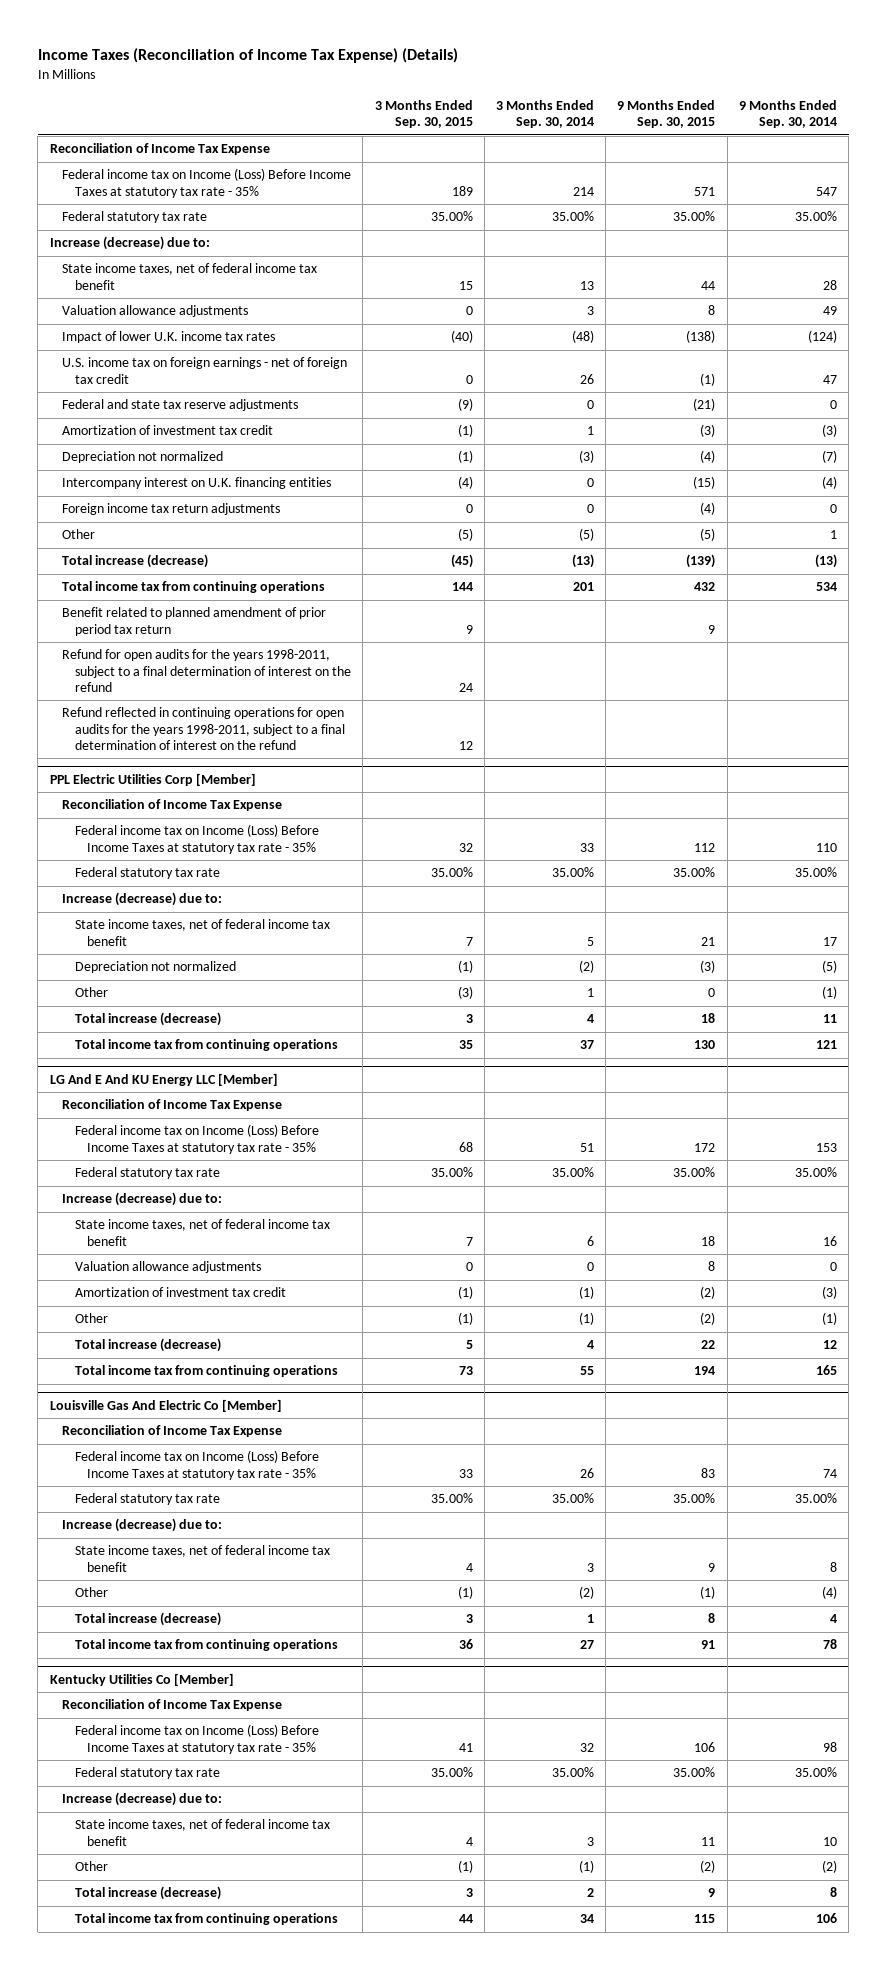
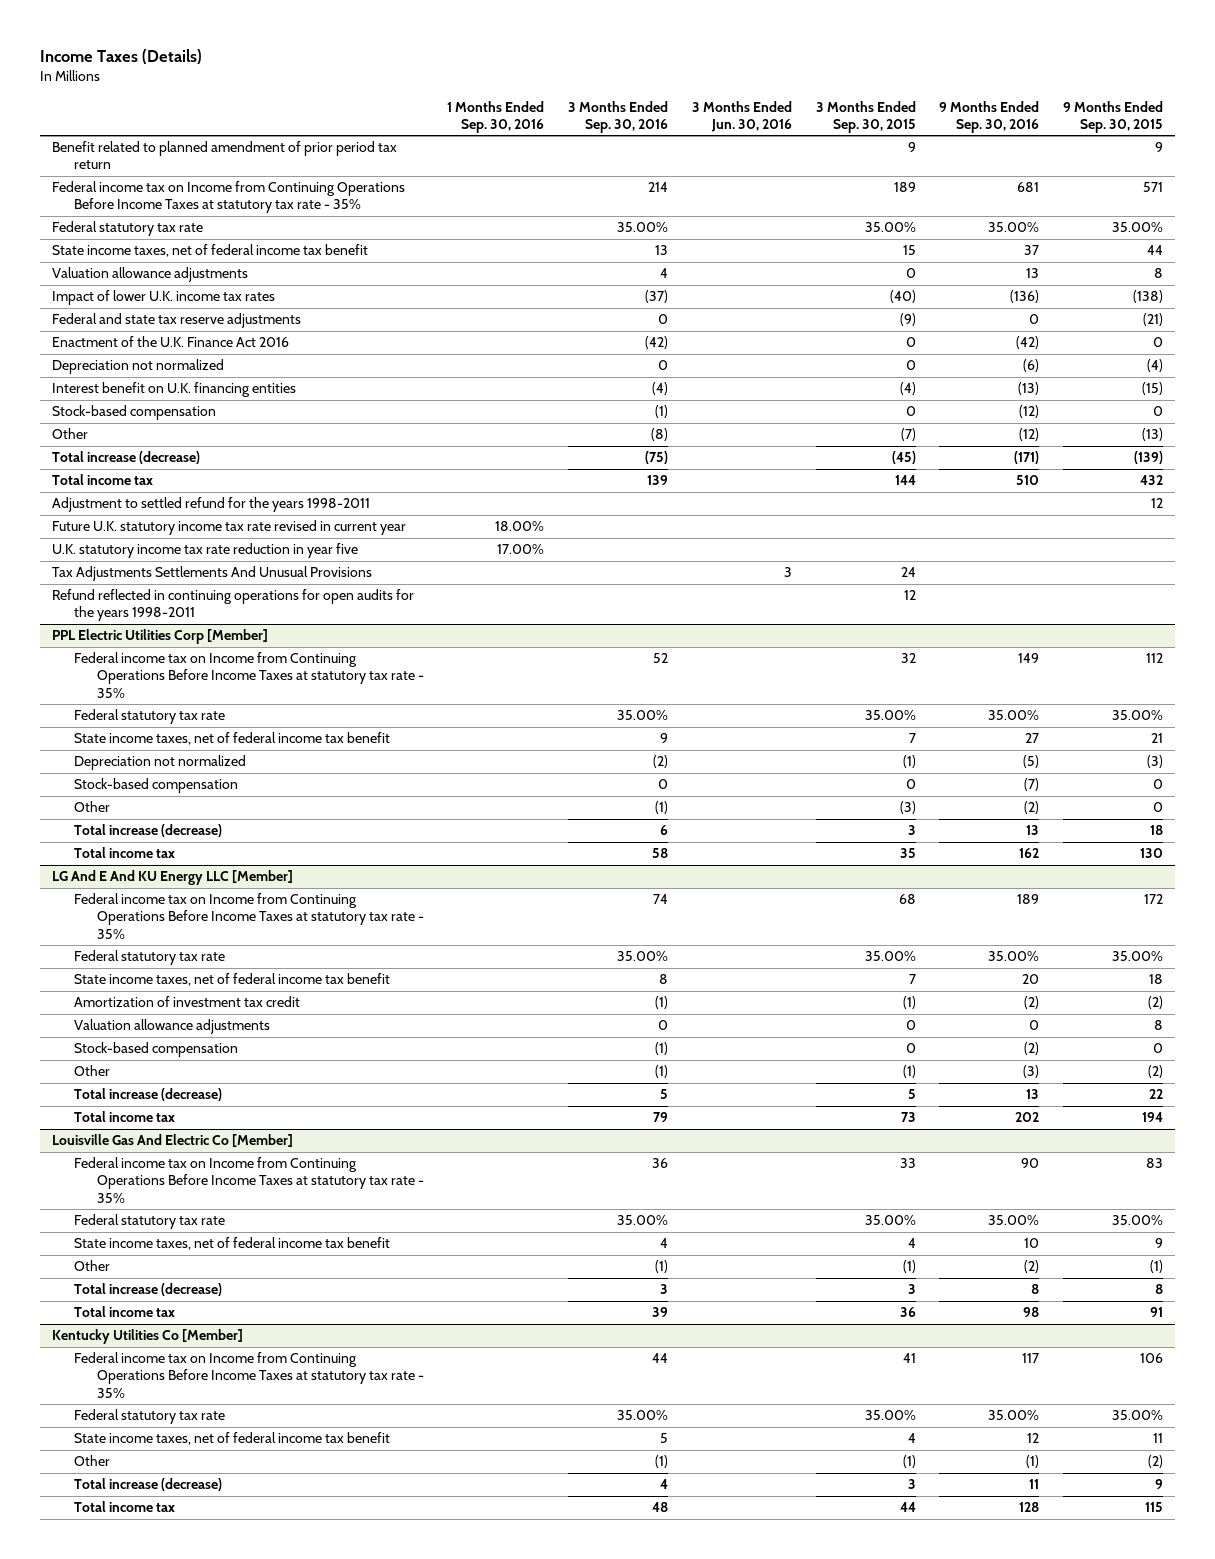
- Income Taxes (Reconciliation of Income Tax Expense) (Details)
+ Income Taxes (Details)
- | 3 Months Ended Sep. 30, 2015 | 3 Months Ended Sep. 30, 2014 | 9 Months Ended Sep. 30, 2015 | 9 Months Ended Sep. 30, 2014
+ | 1 Months Ended Sep. 30, 2016 | 3 Months Ended Sep. 30, 2016 | 3 Months Ended Jun. 30, 2016 | 3 Months Ended Sep. 30, 2015 | 9 Months Ended Sep. 30, 2016 | 9 Months Ended Sep. 30, 2015
- Reconciliation of Income Tax Expense
- Federal income tax on Income (Loss) Before Income Taxes at statutory tax rate - 35% | 189 | 214 | 571 | 547
moved up: Benefit related to planned amendment of prior period tax return | | | | 9 | | 9
+ Federal income tax on Income from Continuing Operations Before Income Taxes at statutory tax rate - 35% | | 214 | | 189 | 681 | 571
- Increase (decrease) due to:
- U.S. income tax on foreign earnings - net of foreign tax credit | 0 | 26 | (1) | 47
- Amortization of investment tax credit | (1) | 1 | (3) | (3)
- Depreciation not normalized | (1) | (3) | (4) | (7)
- Intercompany interest on U.K. financing entities | (4) | 0 | (15) | (4)
- Foreign income tax return adjustments | 0 | 0 | (4) | 0
- Other | (5) | (5) | (5) | 1
+ Enactment of the U.K. Finance Act 2016 | | (42) | | 0 | (42) | 0
+ Depreciation not normalized | | 0 | | 0 | (6) | (4)
+ Interest benefit on U.K. financing entities | | (4) | | (4) | (13) | (15)
+ Stock-based compensation | | (1) | | 0 | (12) | 0
+ Other | | (8) | | (7) | (12) | (13)
- Total income tax from continuing operations | 144 | 201 | 432 | 534
- Refund for open audits for the years 1998-2011, subject to a final determination of interest on the refund | 24 | | |
- Refund reflected in continuing operations for open audits for the years 1998-2011, subject to a final determination of interest on the refund | 12 | | |
+ Total income tax | | 139 | | 144 | 510 | 432
+ Adjustment to settled refund for the years 1998-2011 | | | | | | 12
+ Future U.K. statutory income tax rate revised in current year | 18.00% | | | | |
+ U.K. statutory income tax rate reduction in year five | 17.00% | | | | |
+ Tax Adjustments Settlements And Unusual Provisions | | | 3 | 24 | |
+ Refund reflected in continuing operations for open audits for the years 1998-2011 | | | | 12 | |
@ PPL Electric Utilities Corp [Member]
- Reconciliation of Income Tax Expense
- Federal income tax on Income (Loss) Before Income Taxes at statutory tax rate - 35% | 32 | 33 | 112 | 110
+ Federal income tax on Income from Continuing Operations Before Income Taxes at statutory tax rate - 35% | | 52 | | 32 | 149 | 112
- Increase (decrease) due to:
+ Stock-based compensation | | 0 | | 0 | (7) | 0
- Total income tax from continuing operations | 35 | 37 | 130 | 121
+ Total income tax | | 58 | | 35 | 162 | 130
@ LG And E And KU Energy LLC [Member]
- Reconciliation of Income Tax Expense
- Federal income tax on Income (Loss) Before Income Taxes at statutory tax rate - 35% | 68 | 51 | 172 | 153
+ Federal income tax on Income from Continuing Operations Before Income Taxes at statutory tax rate - 35% | | 74 | | 68 | 189 | 172
- Increase (decrease) due to:
moved down: Valuation allowance adjustments | | 0 | | 0 | 0 | 8
+ Stock-based compensation | | (1) | | 0 | (2) | 0
- Total income tax from continuing operations | 73 | 55 | 194 | 165
+ Total income tax | | 79 | | 73 | 202 | 194
@ Louisville Gas And Electric Co [Member]
- Reconciliation of Income Tax Expense
- Federal income tax on Income (Loss) Before Income Taxes at statutory tax rate - 35% | 33 | 26 | 83 | 74
+ Federal income tax on Income from Continuing Operations Before Income Taxes at statutory tax rate - 35% | | 36 | | 33 | 90 | 83
- Increase (decrease) due to:
- Total income tax from continuing operations | 36 | 27 | 91 | 78
+ Total income tax | | 39 | | 36 | 98 | 91
@ Kentucky Utilities Co [Member]
- Reconciliation of Income Tax Expense
- Federal income tax on Income (Loss) Before Income Taxes at statutory tax rate - 35% | 41 | 32 | 106 | 98
+ Federal income tax on Income from Continuing Operations Before Income Taxes at statutory tax rate - 35% | | 44 | | 41 | 117 | 106
- Increase (decrease) due to:
- Total income tax from continuing operations | 44 | 34 | 115 | 106
+ Total income tax | | 48 | | 44 | 128 | 115

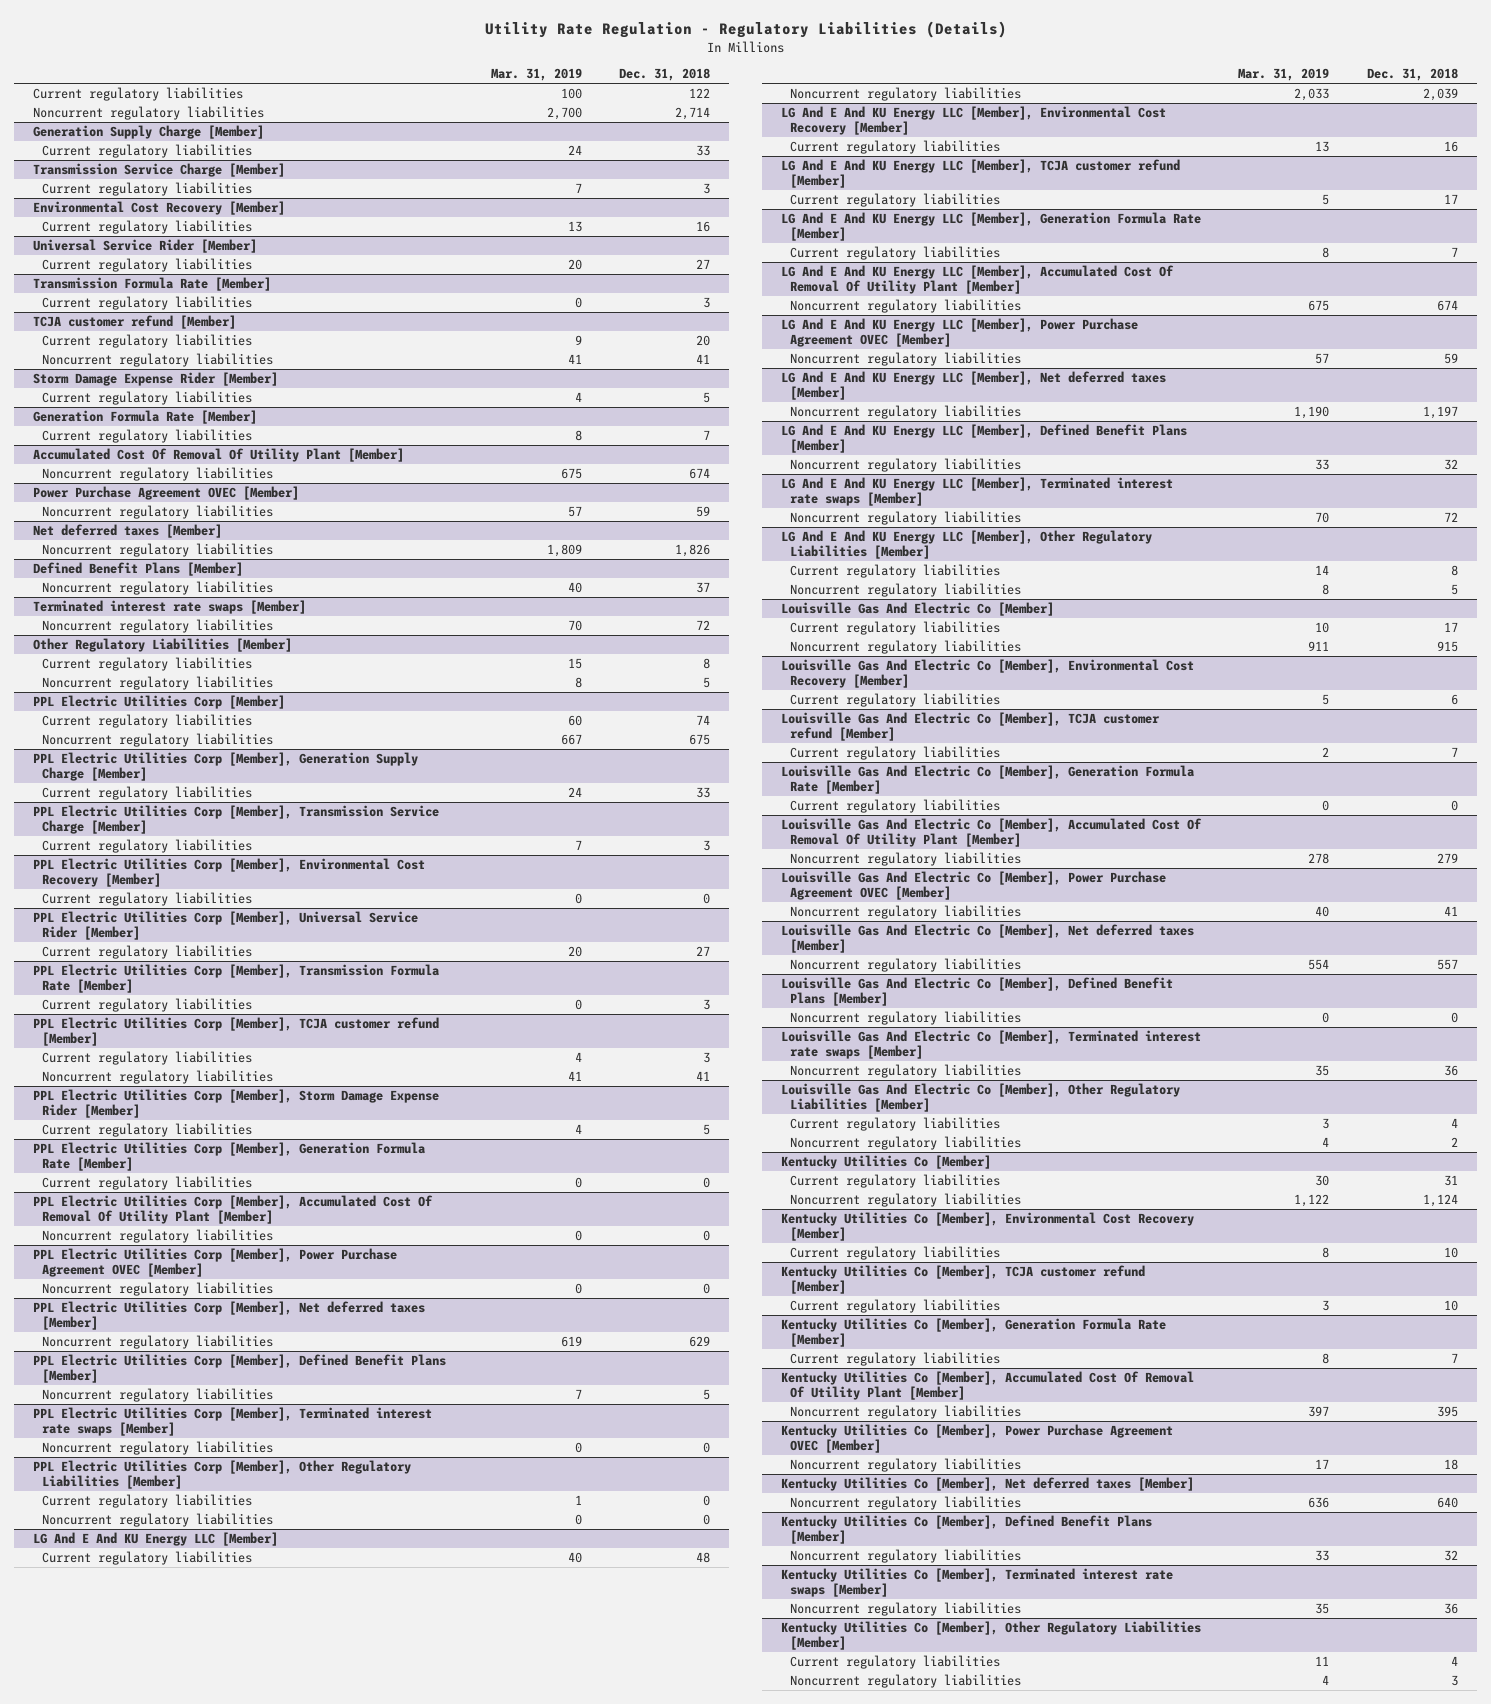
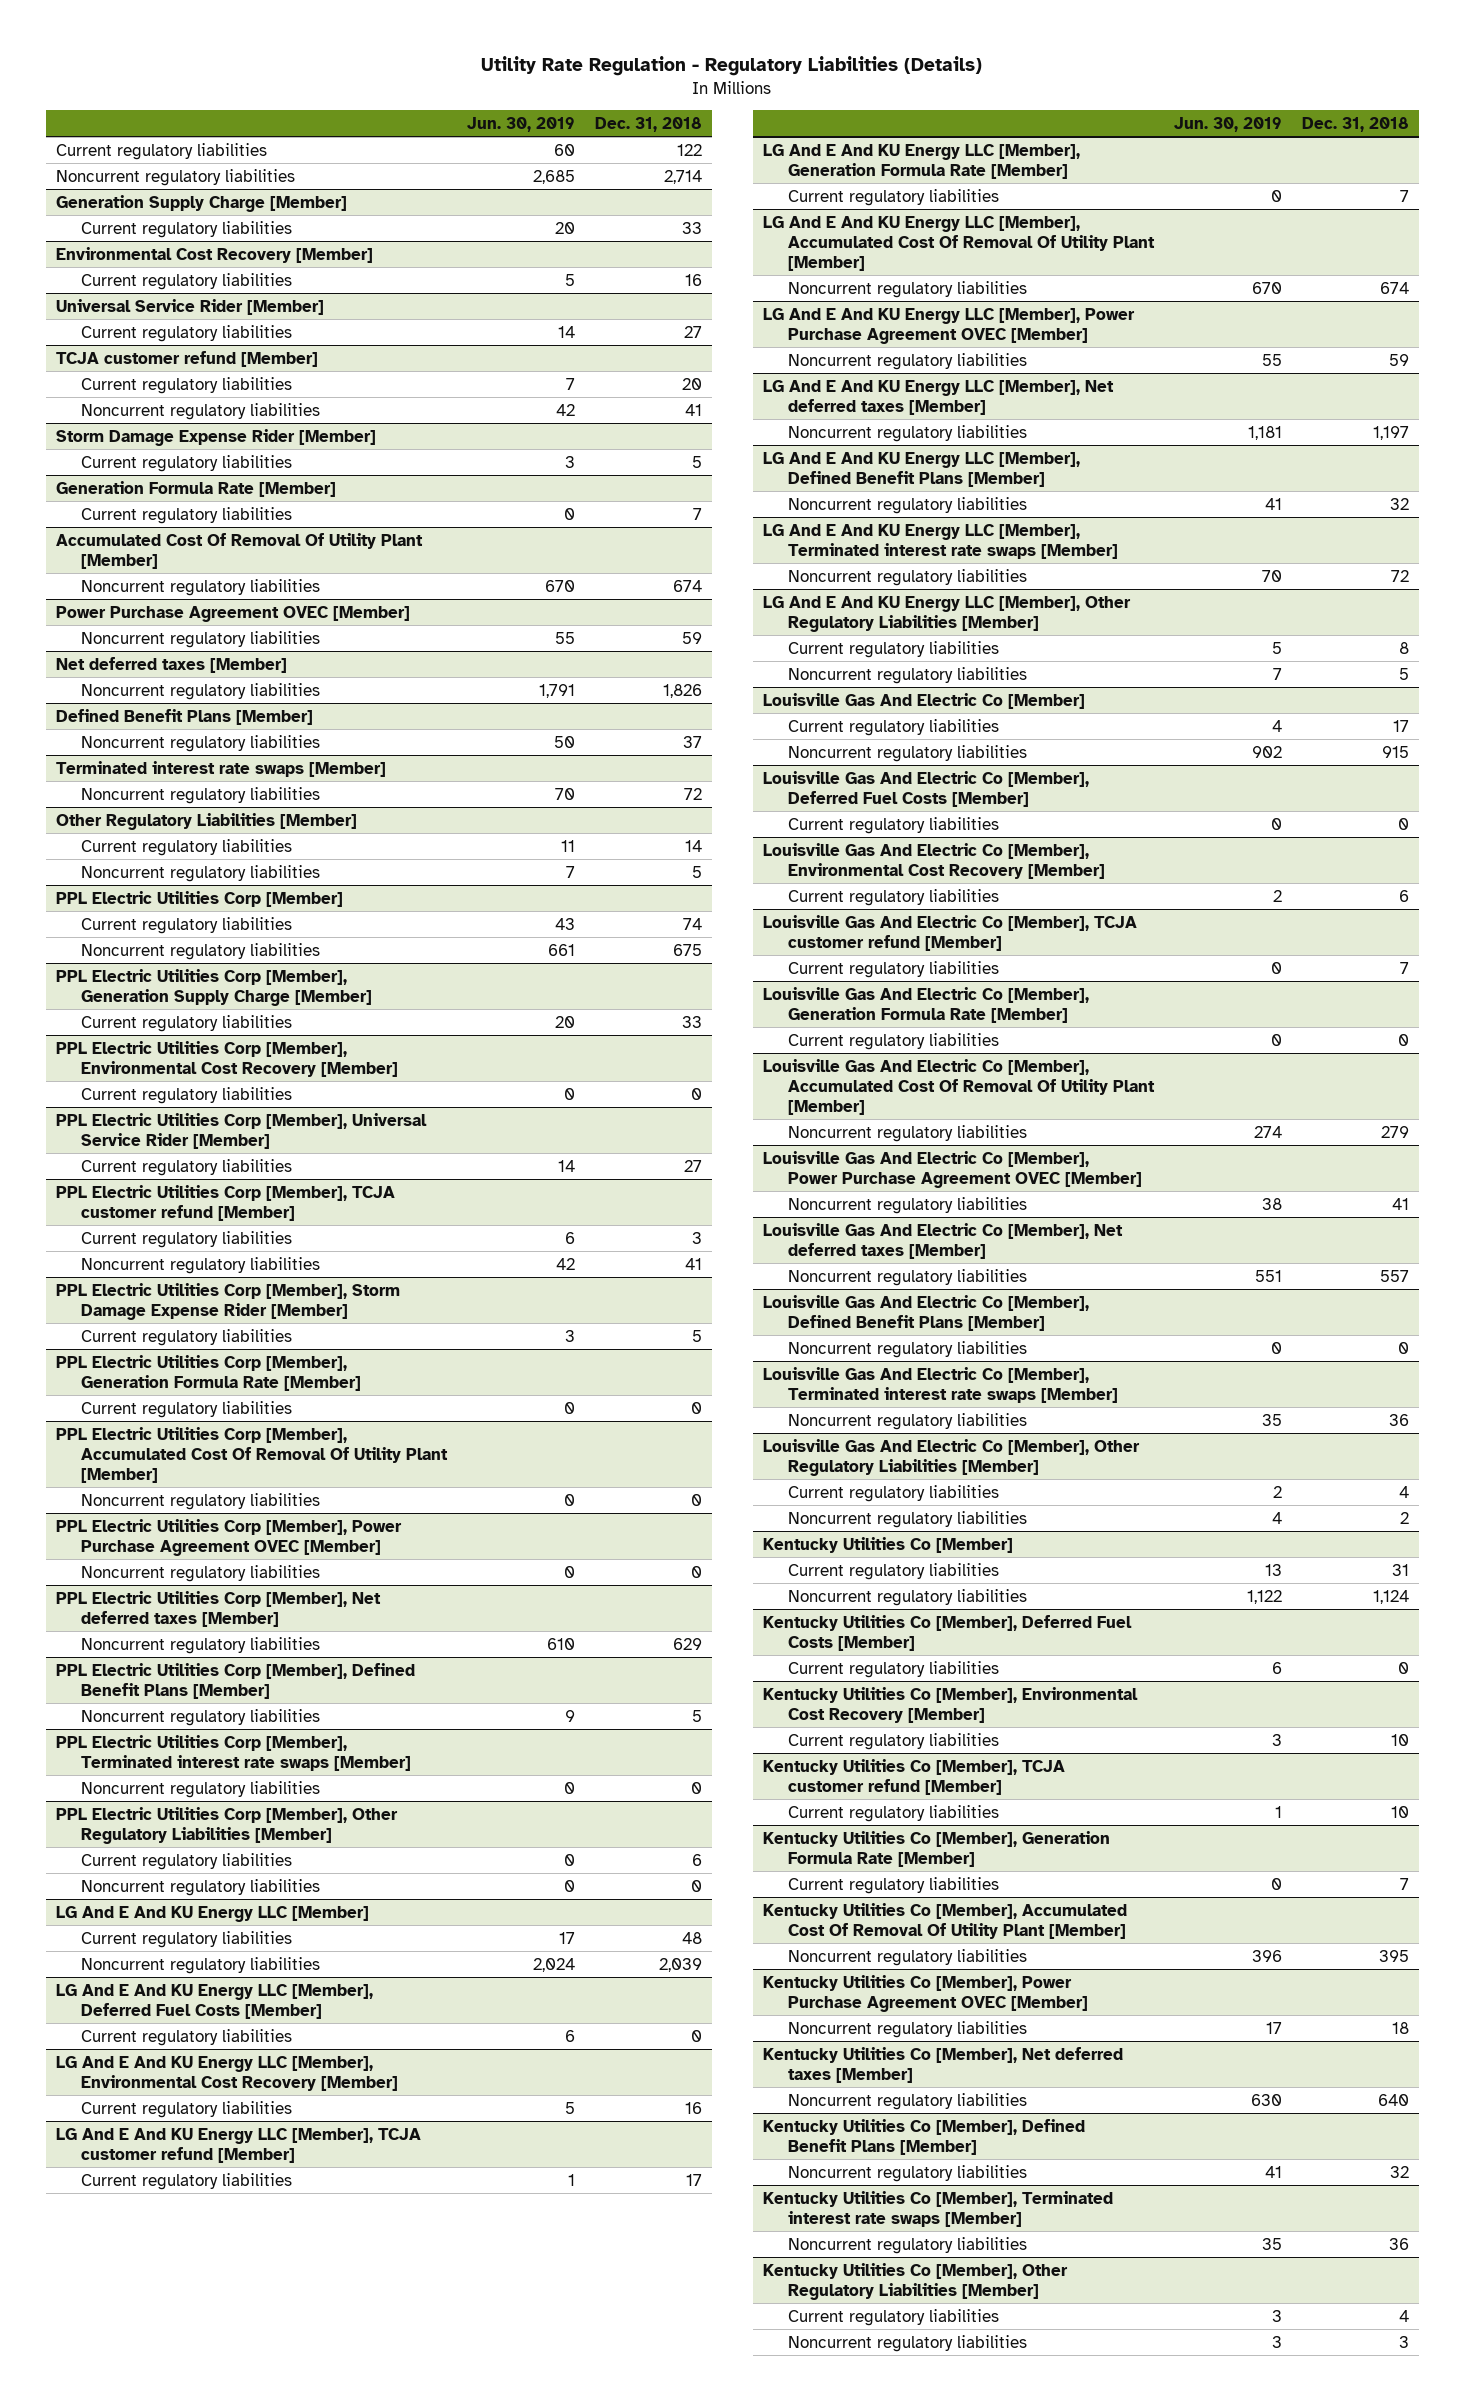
- | Mar. 31, 2019 | Dec. 31, 2018
+ | Jun. 30, 2019 | Dec. 31, 2018
- Transmission Service Charge [Member]
- Current regulatory liabilities | 7 | 3
- Transmission Formula Rate [Member]
- Current regulatory liabilities | 0 | 3
@ Other Regulatory Liabilities [Member]
- Current regulatory liabilities | 15 | 8
+ Current regulatory liabilities | 11 | 14
- PPL Electric Utilities Corp [Member], Transmission Service Charge [Member]
- Current regulatory liabilities | 7 | 3
- PPL Electric Utilities Corp [Member], Transmission Formula Rate [Member]
- Current regulatory liabilities | 0 | 3
@ PPL Electric Utilities Corp [Member], Other Regulatory Liabilities [Member]
- Current regulatory liabilities | 1 | 0
+ Current regulatory liabilities | 0 | 6
+ LG And E And KU Energy LLC [Member], Deferred Fuel Costs [Member]
+ Current regulatory liabilities | 6 | 0
+ Louisville Gas And Electric Co [Member], Deferred Fuel Costs [Member]
+ Current regulatory liabilities | 0 | 0
+ Kentucky Utilities Co [Member], Deferred Fuel Costs [Member]
+ Current regulatory liabilities | 6 | 0

